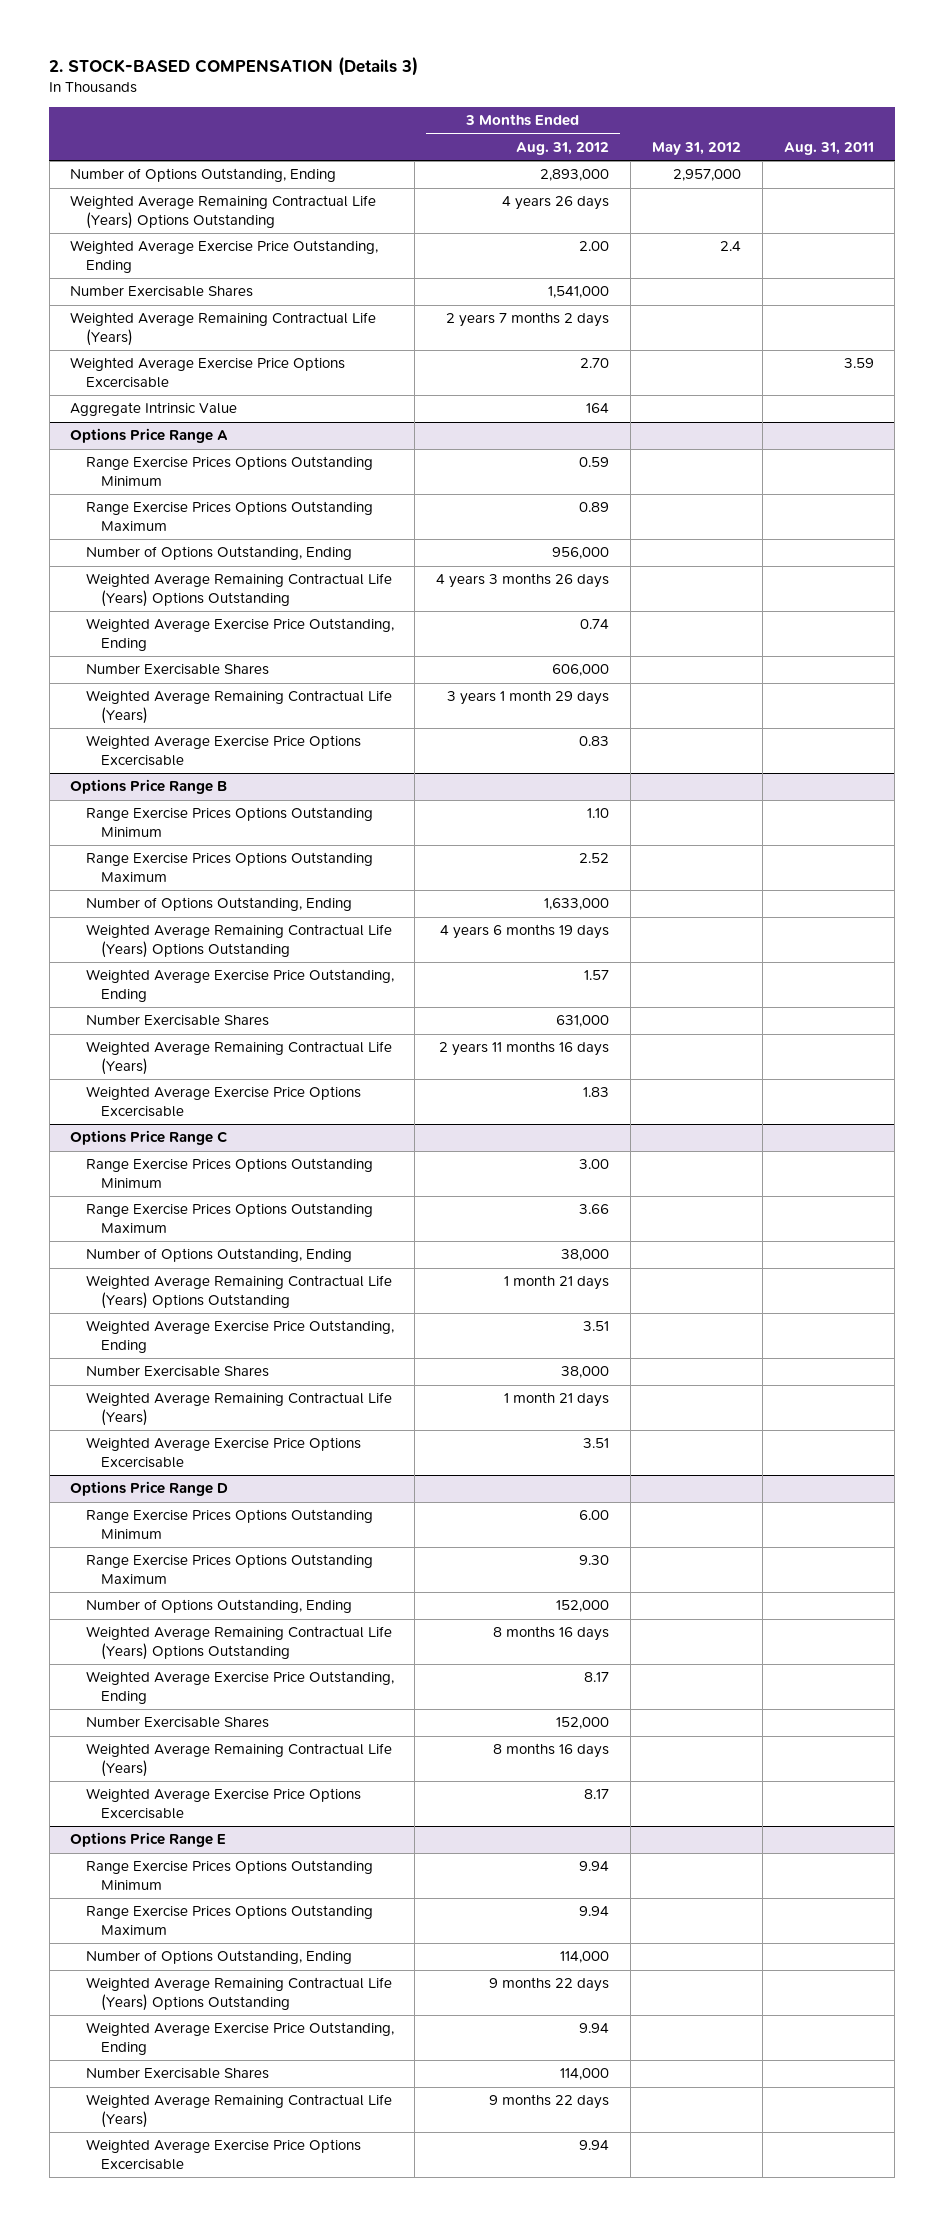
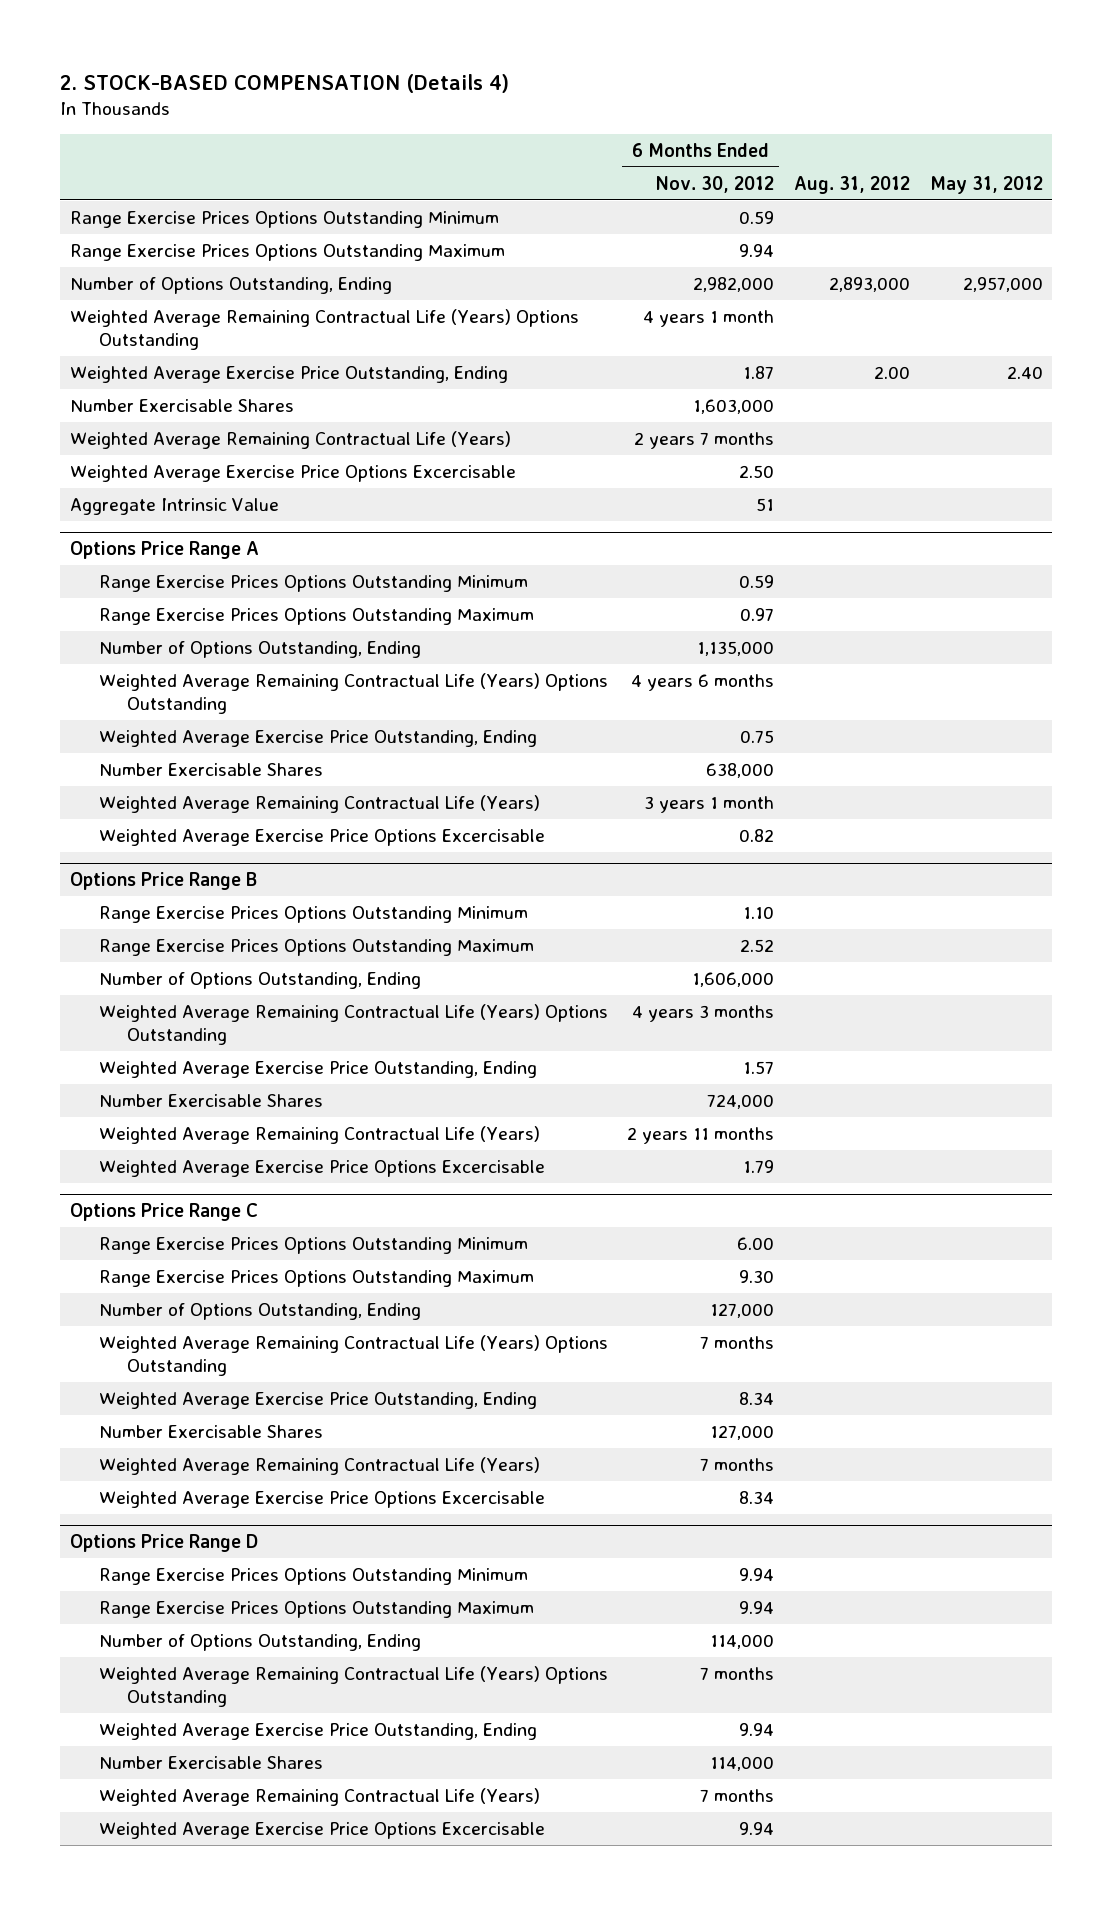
- 2. STOCK-BASED COMPENSATION (Details 3)
+ 2. STOCK-BASED COMPENSATION (Details 4)
- | 3 Months Ended Aug. 31, 2012 | May 31, 2012 | Aug. 31, 2011
+ | 6 Months Ended Nov. 30, 2012 | Aug. 31, 2012 | May 31, 2012
+ Range Exercise Prices Options Outstanding Minimum | 0.59 | |
+ Range Exercise Prices Options Outstanding Maximum | 9.94 | |
- Weighted Average Exercise Price Outstanding, Ending | 2.00 | 2.4 |
+ Weighted Average Exercise Price Outstanding, Ending | 1.87 | 2.00 | 2.40
- Options Price Range E
- Range Exercise Prices Options Outstanding Minimum | 9.94 | |
- Range Exercise Prices Options Outstanding Maximum | 9.94 | |
- Number of Options Outstanding, Ending | 114,000 | |
- Weighted Average Remaining Contractual Life (Years) Options Outstanding | 9 months 22 days | |
- Weighted Average Exercise Price Outstanding, Ending | 9.94 | |
- Number Exercisable Shares | 114,000 | |
- Weighted Average Remaining Contractual Life (Years) | 9 months 22 days | |
- Weighted Average Exercise Price Options Excercisable | 9.94 | |

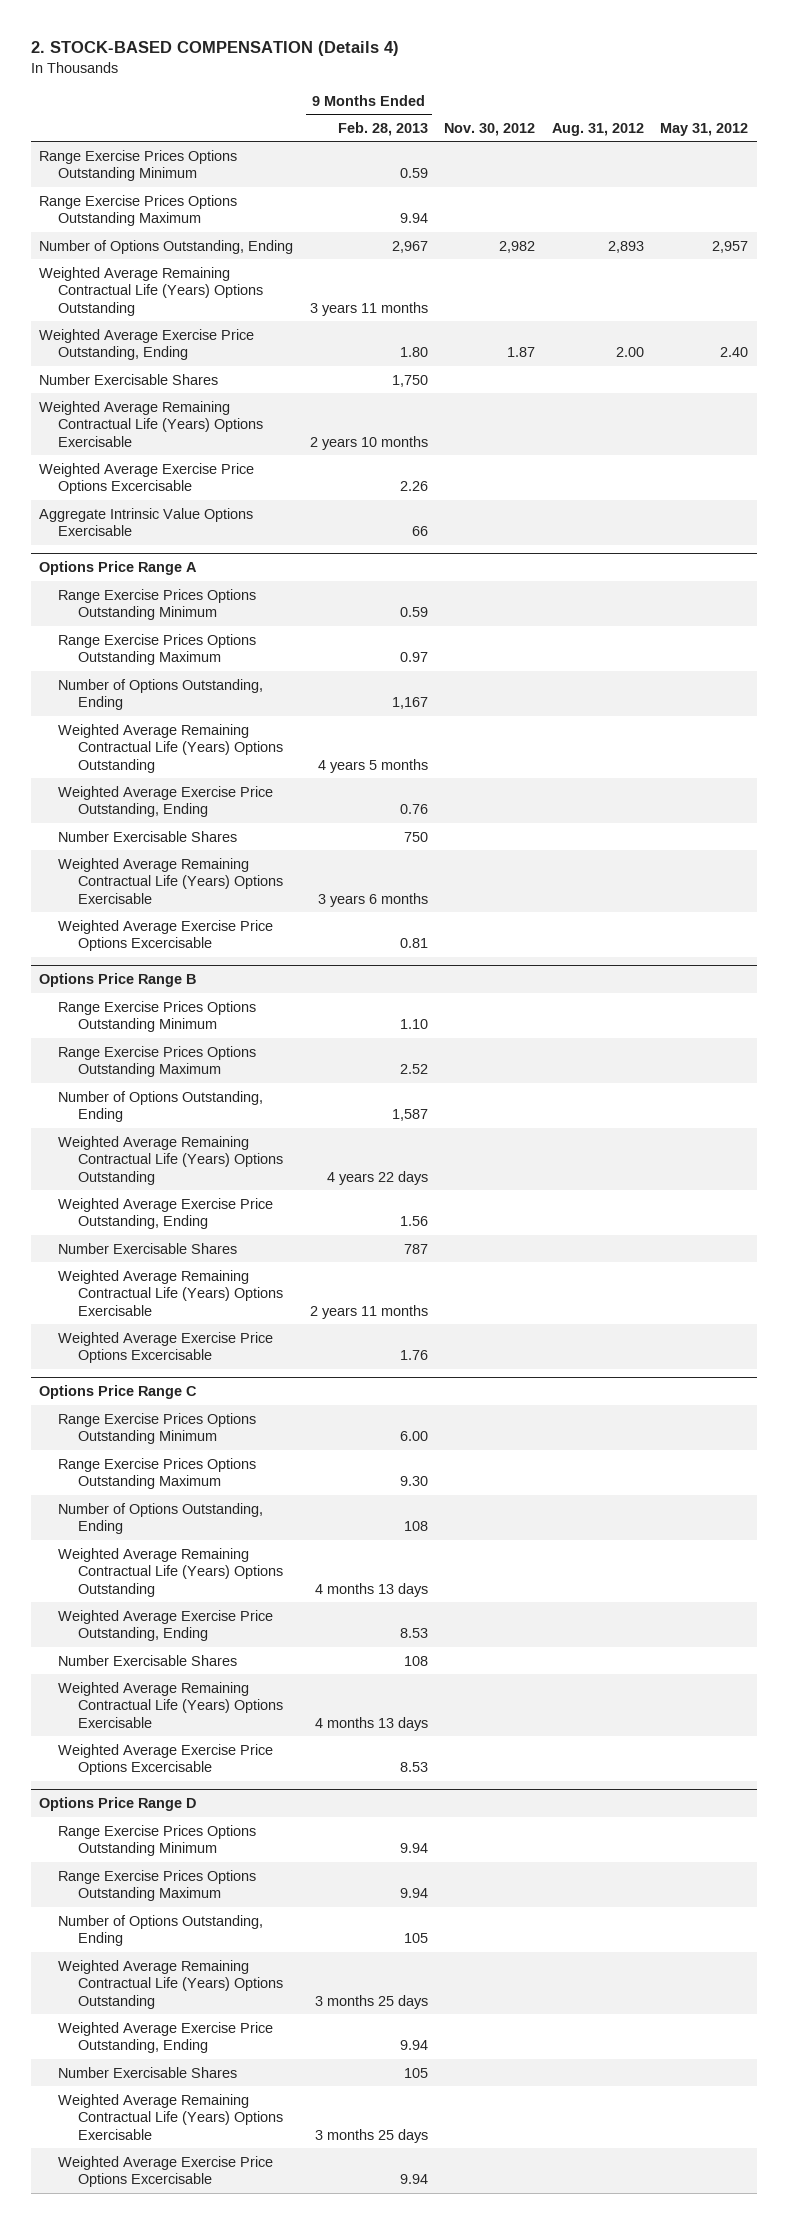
- | 6 Months Ended Nov. 30, 2012 | Aug. 31, 2012 | May 31, 2012
+ | 9 Months Ended Feb. 28, 2013 | Nov. 30, 2012 | Aug. 31, 2012 | May 31, 2012
- Number of Options Outstanding, Ending | 2,982,000 | 2,893,000 | 2,957,000
+ Number of Options Outstanding, Ending | 2,967 | 2,982 | 2,893 | 2,957
- Weighted Average Remaining Contractual Life (Years) | 2 years 7 months | |
+ Weighted Average Remaining Contractual Life (Years) Options Exercisable | 2 years 10 months | | |
- Aggregate Intrinsic Value | 51 | |
+ Aggregate Intrinsic Value Options Exercisable | 66 | | |
@ Options Price Range A
- Weighted Average Remaining Contractual Life (Years) | 3 years 1 month | |
+ Weighted Average Remaining Contractual Life (Years) Options Exercisable | 3 years 6 months | | |
@ Options Price Range B
- Weighted Average Remaining Contractual Life (Years) | 2 years 11 months | |
+ Weighted Average Remaining Contractual Life (Years) Options Exercisable | 2 years 11 months | | |
@ Options Price Range C
- Weighted Average Remaining Contractual Life (Years) | 7 months | |
+ Weighted Average Remaining Contractual Life (Years) Options Exercisable | 4 months 13 days | | |
@ Options Price Range D
- Weighted Average Remaining Contractual Life (Years) | 7 months | |
+ Weighted Average Remaining Contractual Life (Years) Options Exercisable | 3 months 25 days | | |

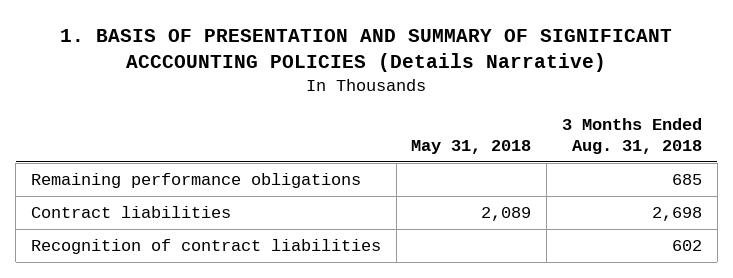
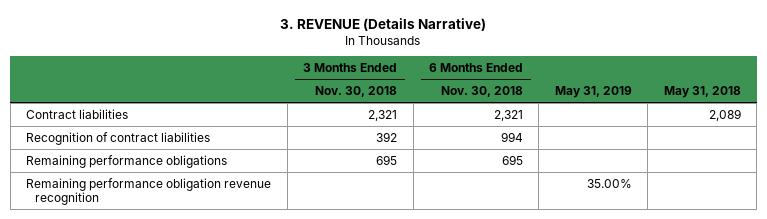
- 1. BASIS OF PRESENTATION AND SUMMARY OF SIGNIFICANT ACCCOUNTING POLICIES (Details Narrative)
+ 3. REVENUE (Details Narrative)
- | May 31, 2018 | 3 Months Ended Aug. 31, 2018
+ | 3 Months Ended Nov. 30, 2018 | 6 Months Ended Nov. 30, 2018 | May 31, 2019 | May 31, 2018
moved down: Remaining performance obligations | 695 | 695 | |
+ Remaining performance obligation revenue recognition | | | 35.00% |

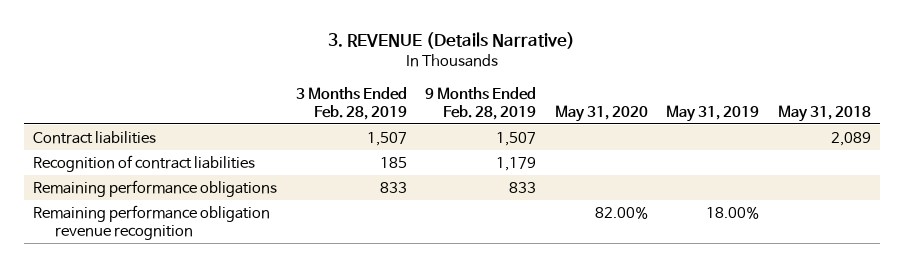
- | 3 Months Ended Nov. 30, 2018 | 6 Months Ended Nov. 30, 2018 | May 31, 2019 | May 31, 2018
+ | 3 Months Ended Feb. 28, 2019 | 9 Months Ended Feb. 28, 2019 | May 31, 2020 | May 31, 2019 | May 31, 2018
- Remaining performance obligation revenue recognition | | | 35.00% |
+ Remaining performance obligation revenue recognition | | | 82.00% | 18.00% |

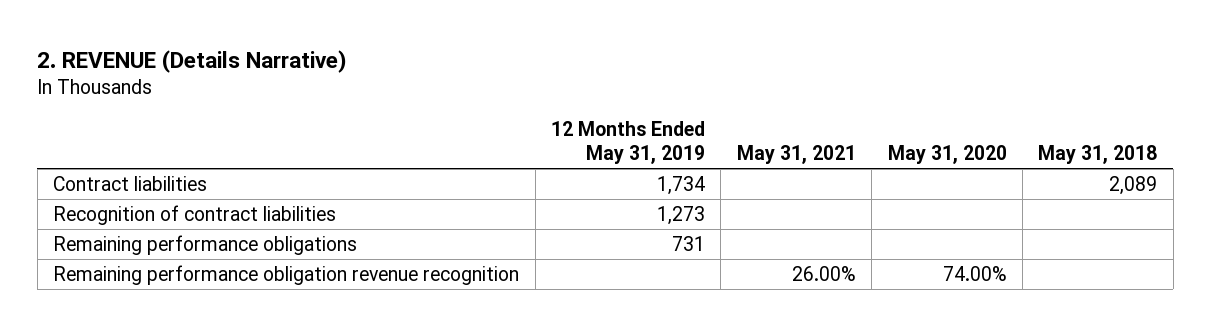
- 3. REVENUE (Details Narrative)
+ 2. REVENUE (Details Narrative)
- | 3 Months Ended Feb. 28, 2019 | 9 Months Ended Feb. 28, 2019 | May 31, 2020 | May 31, 2019 | May 31, 2018
+ | 12 Months Ended May 31, 2019 | May 31, 2021 | May 31, 2020 | May 31, 2018
- Remaining performance obligation revenue recognition | | | 82.00% | 18.00% |
+ Remaining performance obligation revenue recognition | | 26.00% | 74.00% |

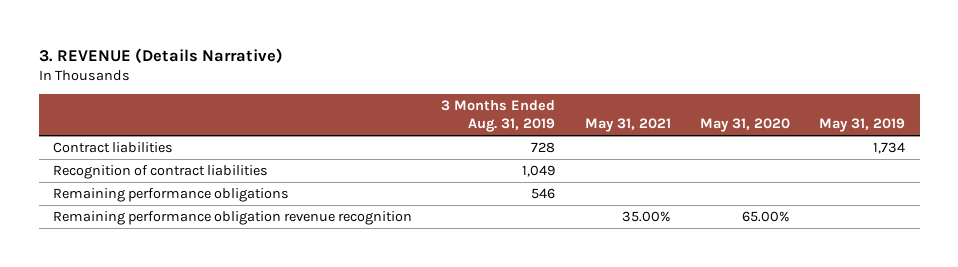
- 2. REVENUE (Details Narrative)
+ 3. REVENUE (Details Narrative)
- | 12 Months Ended May 31, 2019 | May 31, 2021 | May 31, 2020 | May 31, 2018
+ | 3 Months Ended Aug. 31, 2019 | May 31, 2021 | May 31, 2020 | May 31, 2019
- Remaining performance obligation revenue recognition | | 26.00% | 74.00% |
+ Remaining performance obligation revenue recognition | | 35.00% | 65.00% |

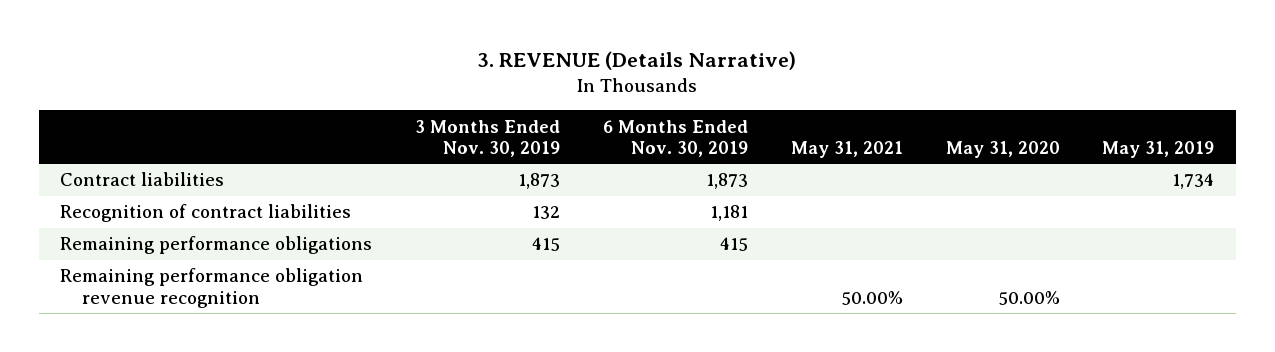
- | 3 Months Ended Aug. 31, 2019 | May 31, 2021 | May 31, 2020 | May 31, 2019
+ | 3 Months Ended Nov. 30, 2019 | 6 Months Ended Nov. 30, 2019 | May 31, 2021 | May 31, 2020 | May 31, 2019
- Remaining performance obligation revenue recognition | | 35.00% | 65.00% |
+ Remaining performance obligation revenue recognition | | | 50.00% | 50.00% |

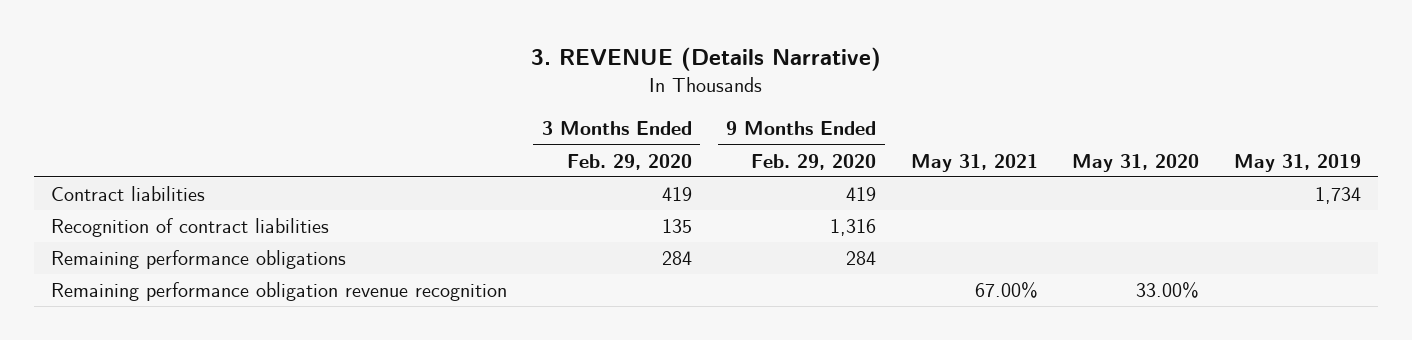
- | 3 Months Ended Nov. 30, 2019 | 6 Months Ended Nov. 30, 2019 | May 31, 2021 | May 31, 2020 | May 31, 2019
+ | 3 Months Ended Feb. 29, 2020 | 9 Months Ended Feb. 29, 2020 | May 31, 2021 | May 31, 2020 | May 31, 2019
- Remaining performance obligation revenue recognition | | | 50.00% | 50.00% |
+ Remaining performance obligation revenue recognition | | | 67.00% | 33.00% |

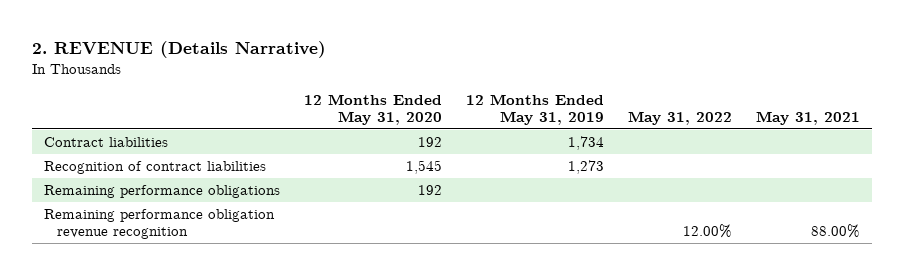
- 3. REVENUE (Details Narrative)
+ 2. REVENUE (Details Narrative)
- | 3 Months Ended Feb. 29, 2020 | 9 Months Ended Feb. 29, 2020 | May 31, 2021 | May 31, 2020 | May 31, 2019
+ | 12 Months Ended May 31, 2020 | 12 Months Ended May 31, 2019 | May 31, 2022 | May 31, 2021
- Remaining performance obligation revenue recognition | | | 67.00% | 33.00% |
+ Remaining performance obligation revenue recognition | | | 12.00% | 88.00%

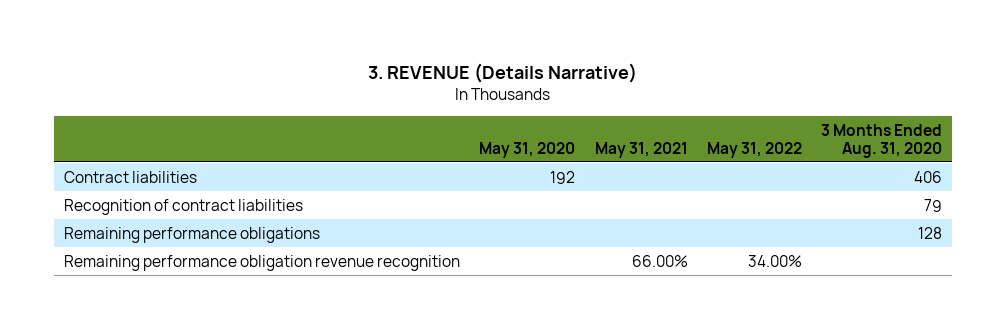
- 2. REVENUE (Details Narrative)
+ 3. REVENUE (Details Narrative)
- | 12 Months Ended May 31, 2020 | 12 Months Ended May 31, 2019 | May 31, 2022 | May 31, 2021
+ | May 31, 2020 | May 31, 2021 | May 31, 2022 | 3 Months Ended Aug. 31, 2020
- Remaining performance obligation revenue recognition | | | 12.00% | 88.00%
+ Remaining performance obligation revenue recognition | | 66.00% | 34.00% |

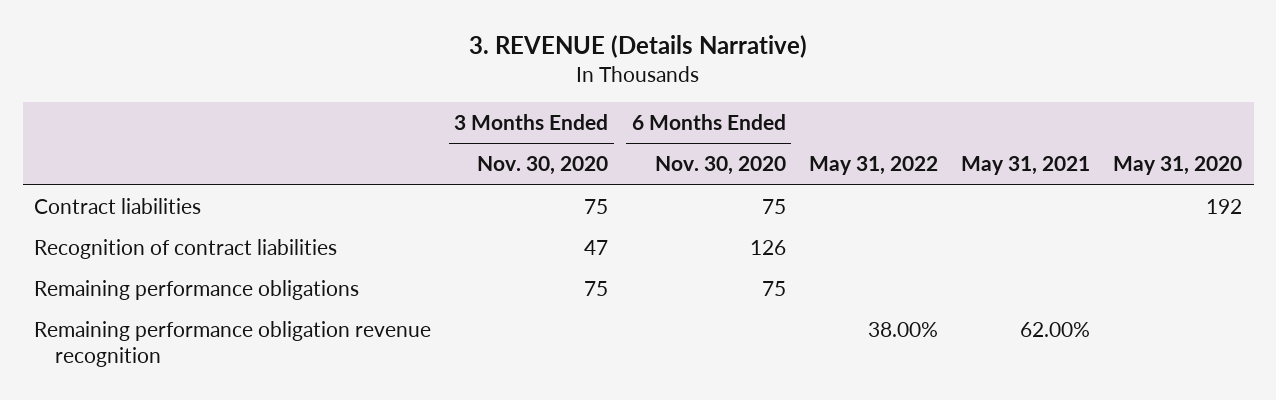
- | May 31, 2020 | May 31, 2021 | May 31, 2022 | 3 Months Ended Aug. 31, 2020
+ | 3 Months Ended Nov. 30, 2020 | 6 Months Ended Nov. 30, 2020 | May 31, 2022 | May 31, 2021 | May 31, 2020
- Remaining performance obligation revenue recognition | | 66.00% | 34.00% |
+ Remaining performance obligation revenue recognition | | | 38.00% | 62.00% |

